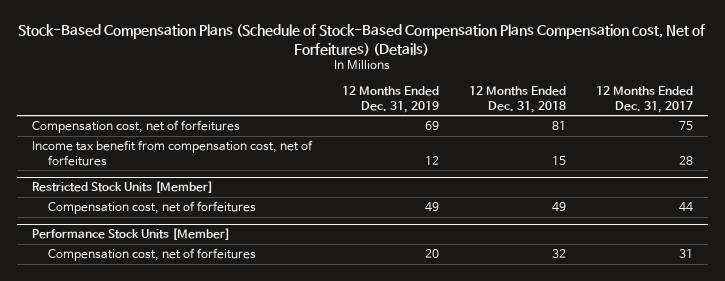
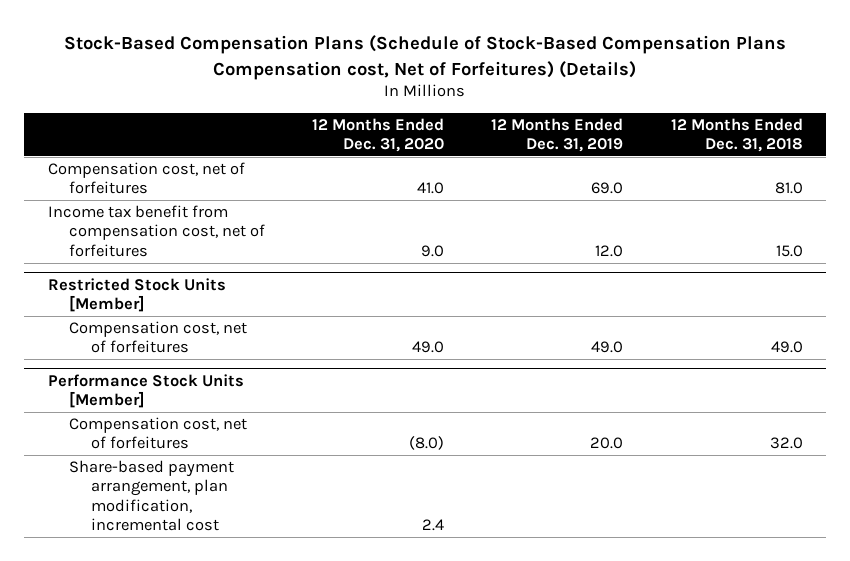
- | 12 Months Ended Dec. 31, 2019 | 12 Months Ended Dec. 31, 2018 | 12 Months Ended Dec. 31, 2017
+ | 12 Months Ended Dec. 31, 2020 | 12 Months Ended Dec. 31, 2019 | 12 Months Ended Dec. 31, 2018
- Compensation cost, net of forfeitures | 69 | 81 | 75
- Income tax benefit from compensation cost, net of forfeitures | 12 | 15 | 28
+ Compensation cost, net of forfeitures | 41.0 | 69.0 | 81.0
+ Income tax benefit from compensation cost, net of forfeitures | 9.0 | 12.0 | 15.0
@ Restricted Stock Units [Member]
- Compensation cost, net of forfeitures | 49 | 49 | 44
+ Compensation cost, net of forfeitures | 49.0 | 49.0 | 49.0
@ Performance Stock Units [Member]
- Compensation cost, net of forfeitures | 20 | 32 | 31
+ Compensation cost, net of forfeitures | (8.0) | 20.0 | 32.0
+ Share-based payment arrangement, plan modification, incremental cost | 2.4 | |

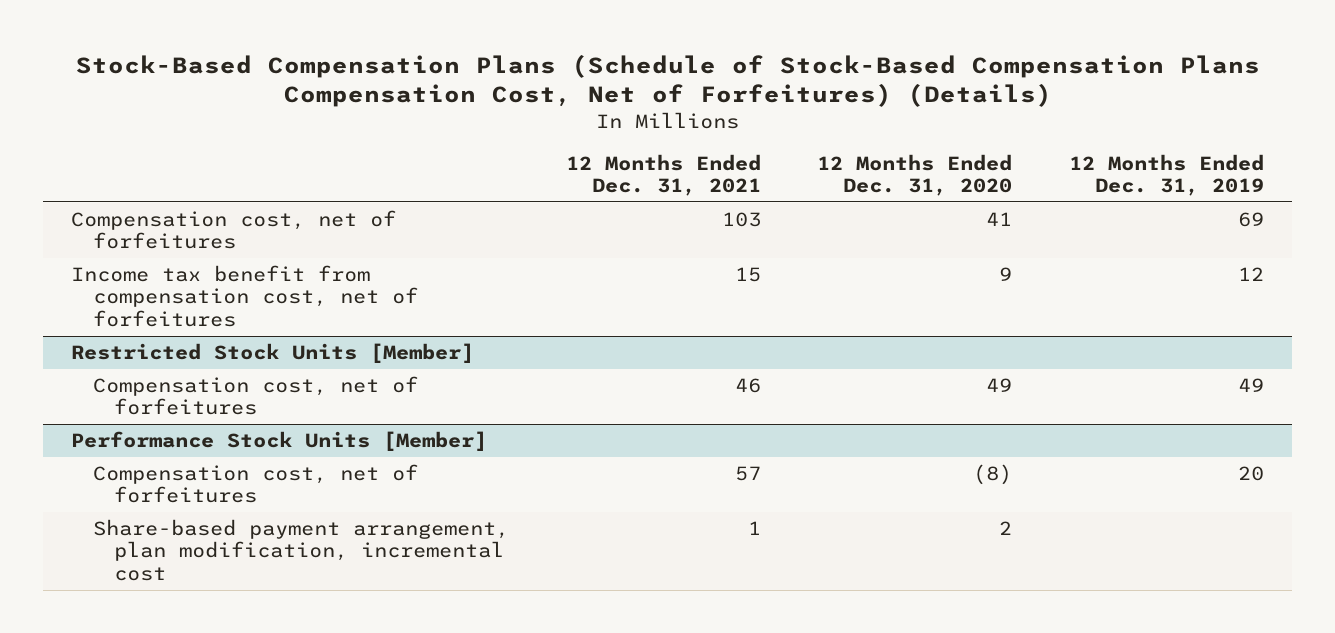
- Stock-Based Compensation Plans (Schedule of Stock-Based Compensation Plans Compensation cost, Net of Forfeitures) (Details)
+ Stock-Based Compensation Plans (Schedule of Stock-Based Compensation Plans Compensation Cost, Net of Forfeitures) (Details)
- | 12 Months Ended Dec. 31, 2020 | 12 Months Ended Dec. 31, 2019 | 12 Months Ended Dec. 31, 2018
+ | 12 Months Ended Dec. 31, 2021 | 12 Months Ended Dec. 31, 2020 | 12 Months Ended Dec. 31, 2019
- Compensation cost, net of forfeitures | 41.0 | 69.0 | 81.0
- Income tax benefit from compensation cost, net of forfeitures | 9.0 | 12.0 | 15.0
+ Compensation cost, net of forfeitures | 103 | 41 | 69
+ Income tax benefit from compensation cost, net of forfeitures | 15 | 9 | 12
@ Restricted Stock Units [Member]
- Compensation cost, net of forfeitures | 49.0 | 49.0 | 49.0
+ Compensation cost, net of forfeitures | 46 | 49 | 49
@ Performance Stock Units [Member]
- Compensation cost, net of forfeitures | (8.0) | 20.0 | 32.0
- Share-based payment arrangement, plan modification, incremental cost | 2.4 | |
+ Compensation cost, net of forfeitures | 57 | (8) | 20
+ Share-based payment arrangement, plan modification, incremental cost | 1 | 2 |

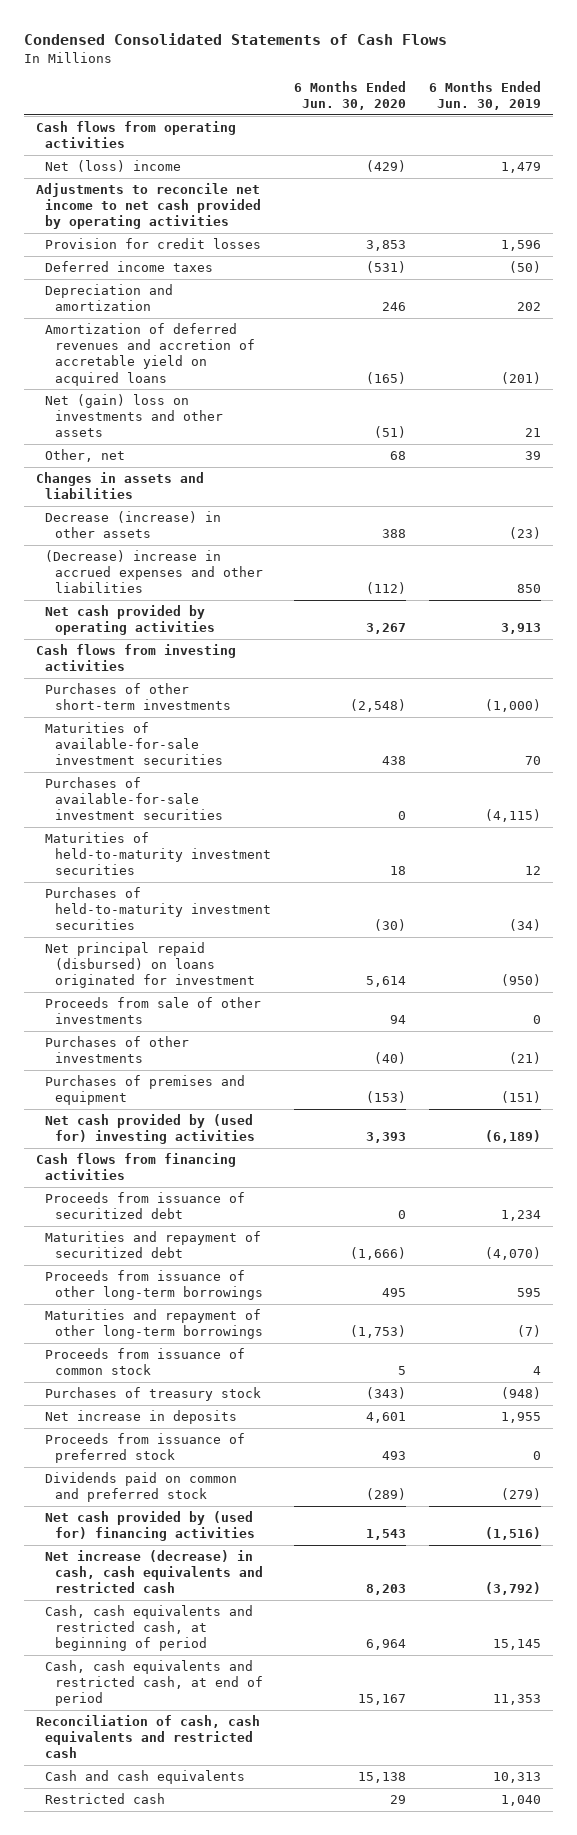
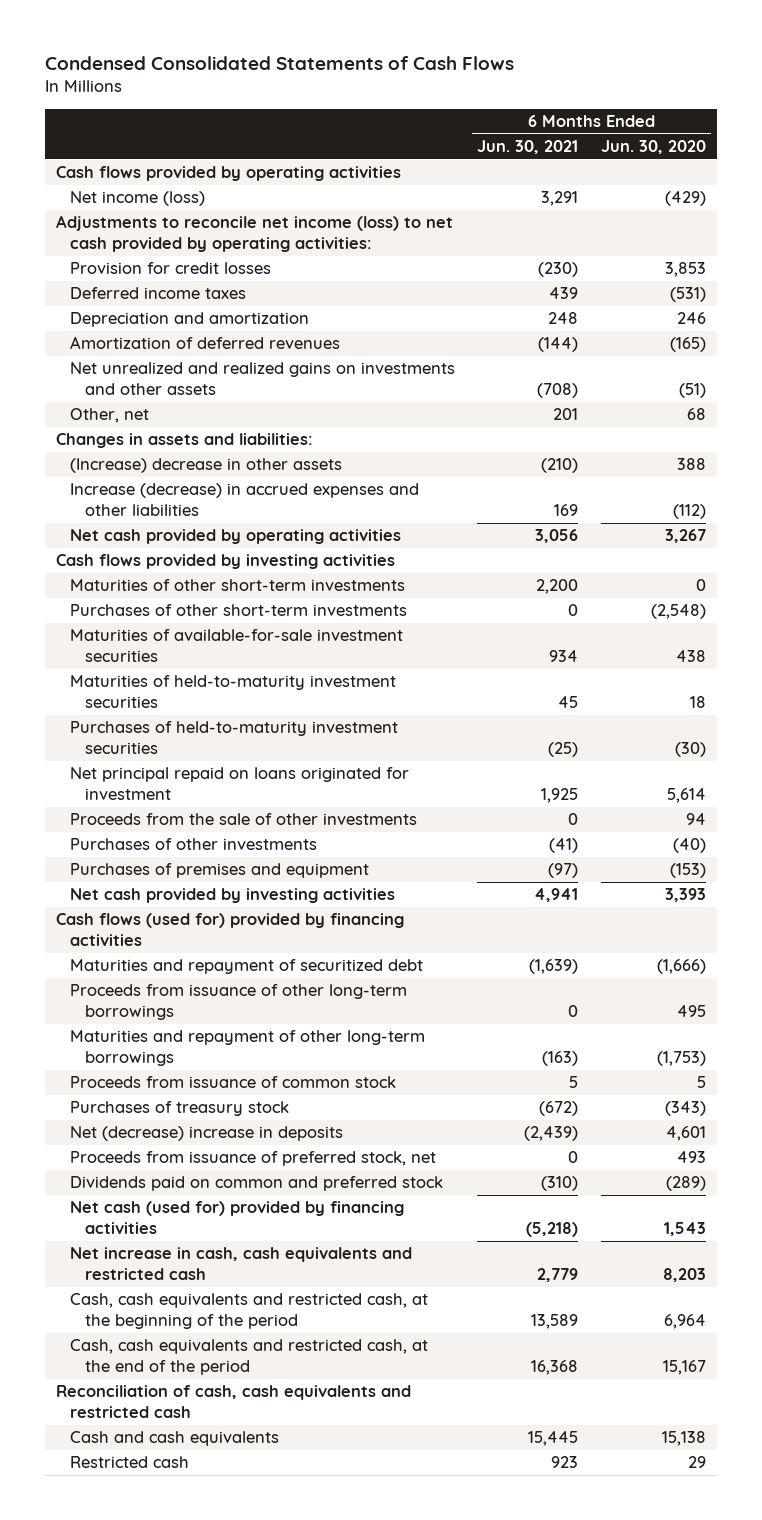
- | 6 Months Ended Jun. 30, 2020 | 6 Months Ended Jun. 30, 2019
+ | 6 Months Ended Jun. 30, 2021 | 6 Months Ended Jun. 30, 2020
- Cash flows from operating activities
- Net (loss) income | (429) | 1,479
- Adjustments to reconcile net income to net cash provided by operating activities
+ Cash flows provided by operating activities
+ Net income (loss) | 3,291 | (429)
+ Adjustments to reconcile net income (loss) to net cash provided by operating activities:
- Amortization of deferred revenues and accretion of accretable yield on acquired loans | (165) | (201)
- Net (gain) loss on investments and other assets | (51) | 21
+ Amortization of deferred revenues | (144) | (165)
+ Net unrealized and realized gains on investments and other assets | (708) | (51)
- Changes in assets and liabilities
- Decrease (increase) in other assets | 388 | (23)
- (Decrease) increase in accrued expenses and other liabilities | (112) | 850
+ Changes in assets and liabilities:
+ (Increase) decrease in other assets | (210) | 388
+ Increase (decrease) in accrued expenses and other liabilities | 169 | (112)
- Cash flows from investing activities
+ Cash flows provided by investing activities
+ Maturities of other short-term investments | 2,200 | 0
- Purchases of available-for-sale investment securities | 0 | (4,115)
- Net principal repaid (disbursed) on loans originated for investment | 5,614 | (950)
- Proceeds from sale of other investments | 94 | 0
+ Net principal repaid on loans originated for investment | 1,925 | 5,614
+ Proceeds from the sale of other investments | 0 | 94
- Net cash provided by (used for) investing activities | 3,393 | (6,189)
- Cash flows from financing activities
- Proceeds from issuance of securitized debt | 0 | 1,234
+ Net cash provided by investing activities | 4,941 | 3,393
+ Cash flows (used for) provided by financing activities
- Net increase in deposits | 4,601 | 1,955
- Proceeds from issuance of preferred stock | 493 | 0
+ Net (decrease) increase in deposits | (2,439) | 4,601
+ Proceeds from issuance of preferred stock, net | 0 | 493
- Net cash provided by (used for) financing activities | 1,543 | (1,516)
- Net increase (decrease) in cash, cash equivalents and restricted cash | 8,203 | (3,792)
- Cash, cash equivalents and restricted cash, at beginning of period | 6,964 | 15,145
- Cash, cash equivalents and restricted cash, at end of period | 15,167 | 11,353
+ Net cash (used for) provided by financing activities | (5,218) | 1,543
+ Net increase in cash, cash equivalents and restricted cash | 2,779 | 8,203
+ Cash, cash equivalents and restricted cash, at the beginning of the period | 13,589 | 6,964
+ Cash, cash equivalents and restricted cash, at the end of the period | 16,368 | 15,167

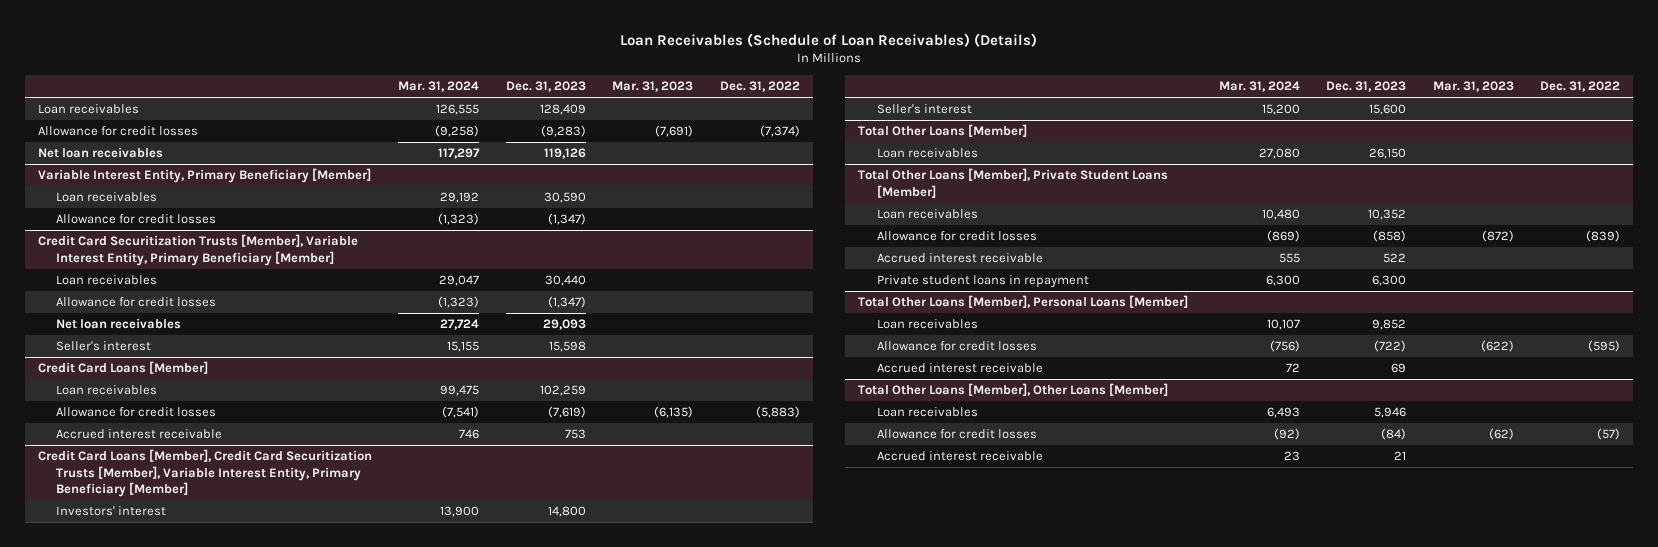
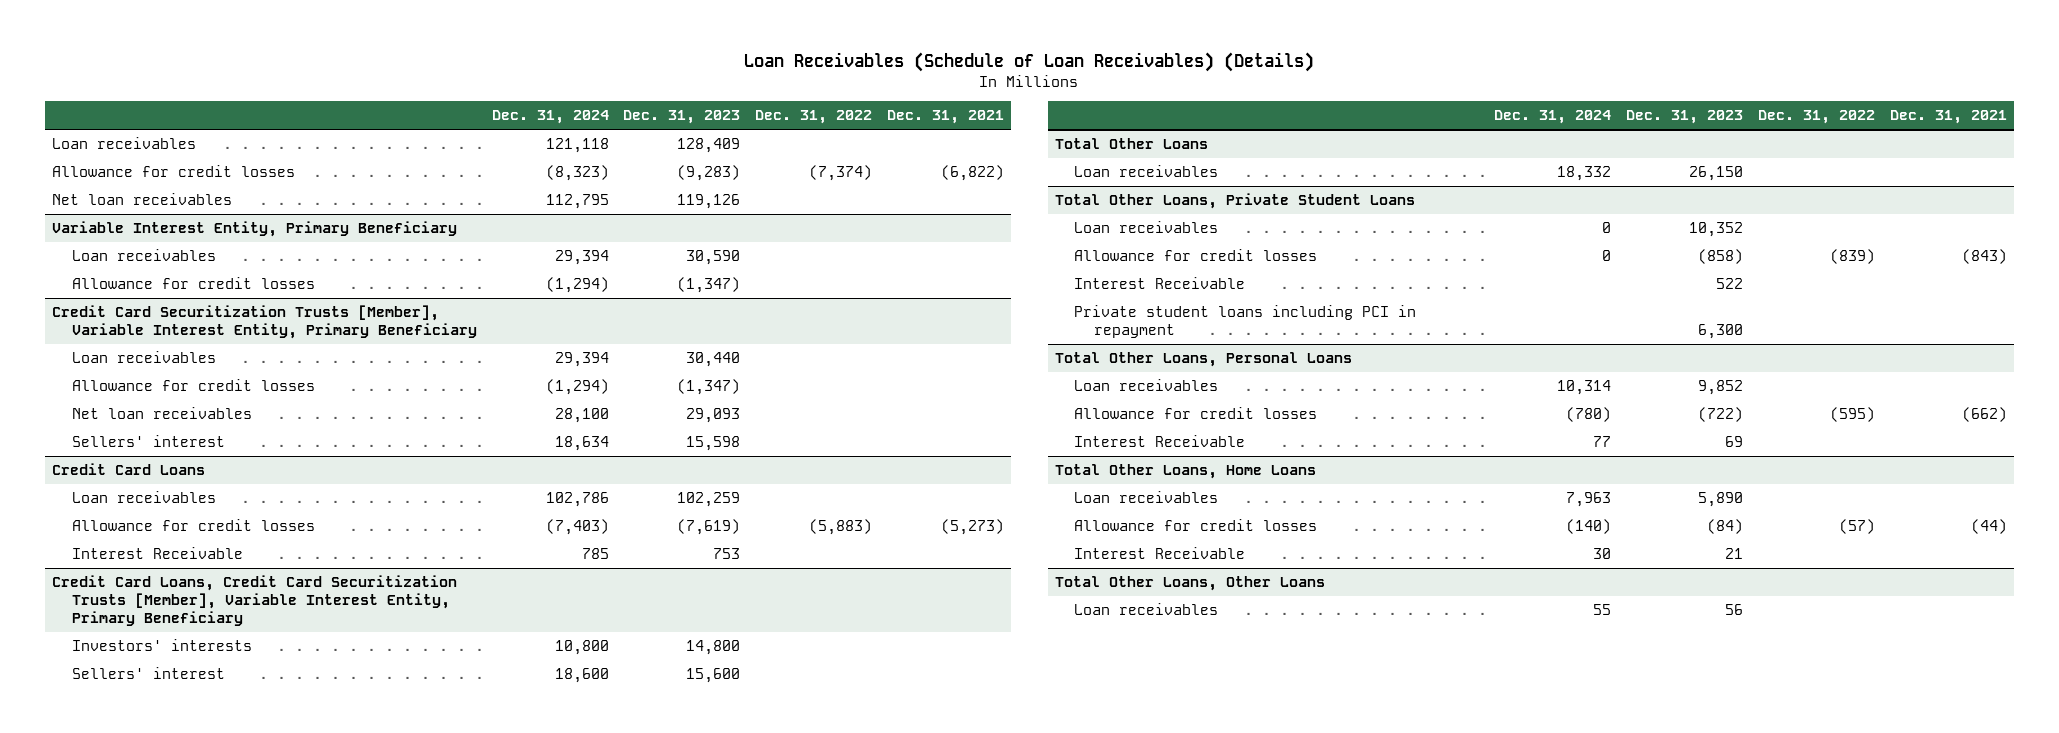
- | Mar. 31, 2024 | Dec. 31, 2023 | Mar. 31, 2023 | Dec. 31, 2022
+ | Dec. 31, 2024 | Dec. 31, 2023 | Dec. 31, 2022 | Dec. 31, 2021
- Variable Interest Entity, Primary Beneficiary [Member]
+ Variable Interest Entity, Primary Beneficiary
- Credit Card Securitization Trusts [Member], Variable Interest Entity, Primary Beneficiary [Member]
+ Credit Card Securitization Trusts [Member], Variable Interest Entity, Primary Beneficiary
- Seller's interest | 15,155 | 15,598 | |
- Credit Card Loans [Member]
+ Sellers' interest | 18,634 | 15,598 | |
+ Credit Card Loans
- Accrued interest receivable | 746 | 753 | |
- Credit Card Loans [Member], Credit Card Securitization Trusts [Member], Variable Interest Entity, Primary Beneficiary [Member]
- Investors' interest | 13,900 | 14,800 | |
- Seller's interest | 15,200 | 15,600 | |
- Total Other Loans [Member]
+ Interest Receivable | 785 | 753 | |
+ Credit Card Loans, Credit Card Securitization Trusts [Member], Variable Interest Entity, Primary Beneficiary
+ Investors' interests | 10,800 | 14,800 | |
+ Sellers' interest | 18,600 | 15,600 | |
+ Total Other Loans
- Total Other Loans [Member], Private Student Loans [Member]
+ Total Other Loans, Private Student Loans
- Accrued interest receivable | 555 | 522 | |
- Private student loans in repayment | 6,300 | 6,300 | |
- Total Other Loans [Member], Personal Loans [Member]
+ Interest Receivable | | 522 | |
+ Private student loans including PCI in repayment | | 6,300 | |
+ Total Other Loans, Personal Loans
- Accrued interest receivable | 72 | 69 | |
- Total Other Loans [Member], Other Loans [Member]
- Loan receivables | 6,493 | 5,946 | |
+ Interest Receivable | 77 | 69 | |
+ Total Other Loans, Home Loans
+ Loan receivables | 7,963 | 5,890 | |
- Accrued interest receivable | 23 | 21 | |
+ Interest Receivable | 30 | 21 | |
+ Total Other Loans, Other Loans
+ Loan receivables | 55 | 56 | |

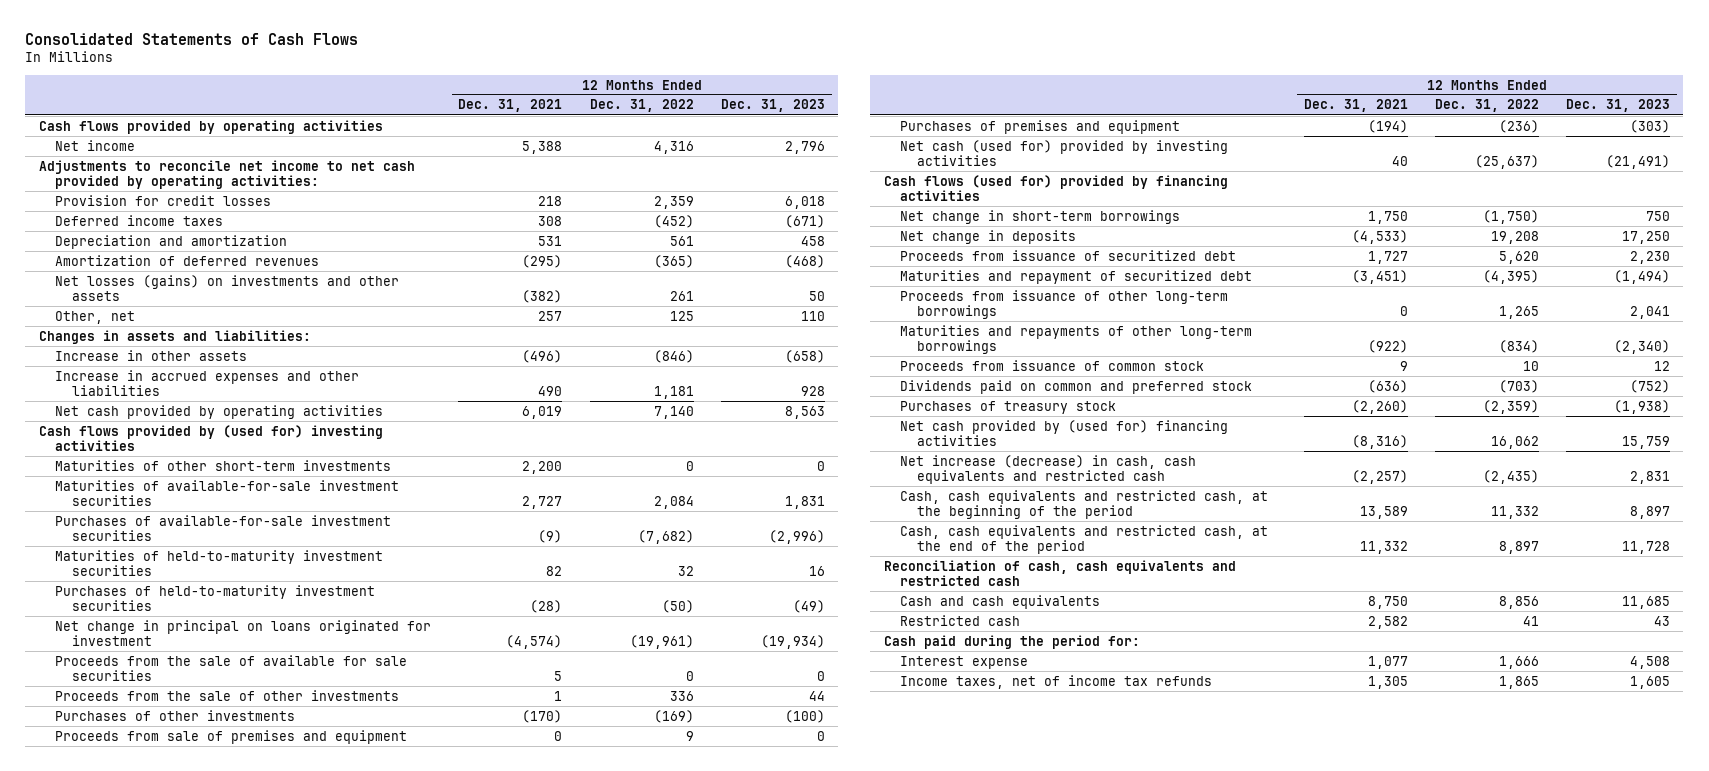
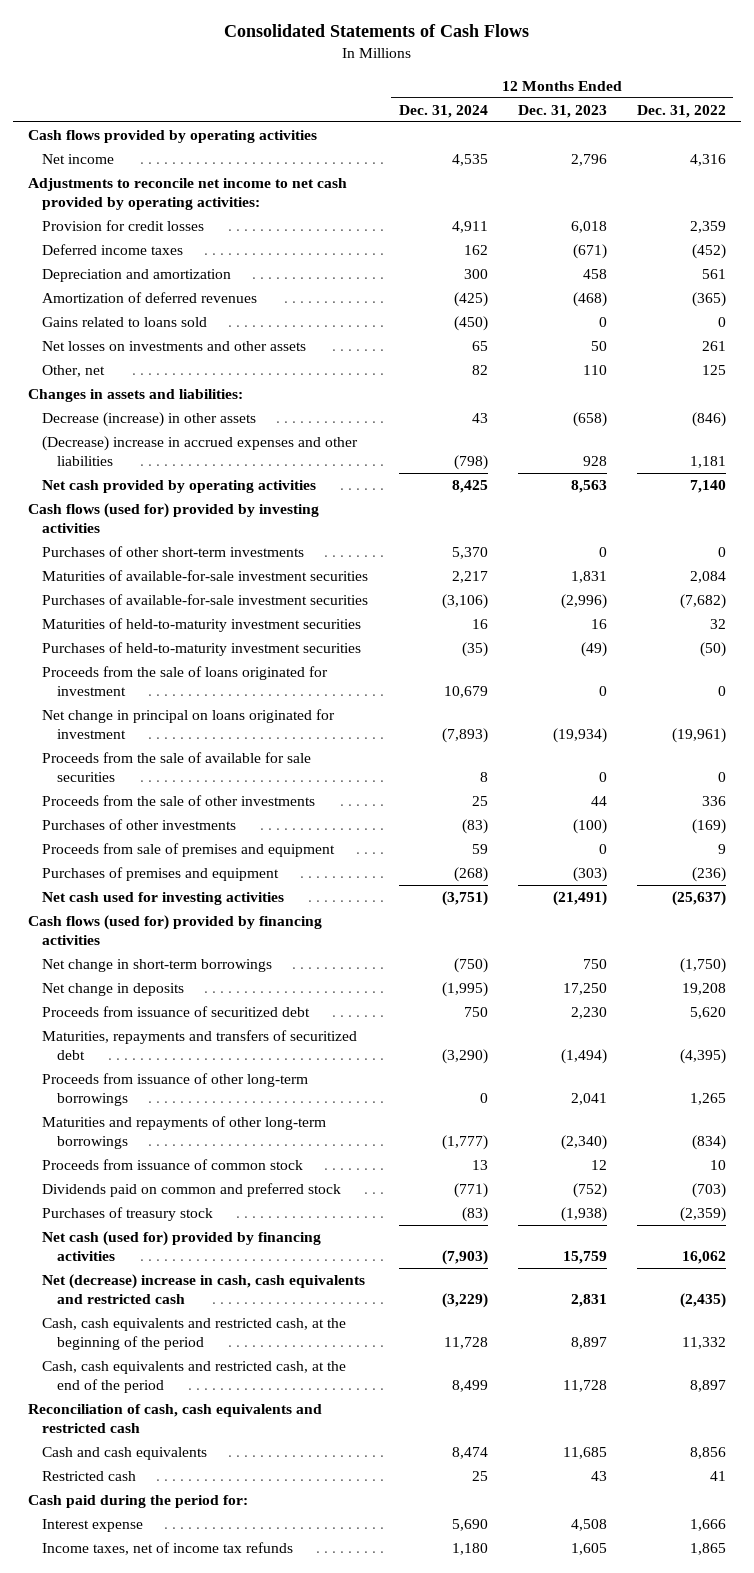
- | 12 Months Ended Dec. 31, 2021 | 12 Months Ended Dec. 31, 2022 | 12 Months Ended Dec. 31, 2023
+ | 12 Months Ended Dec. 31, 2024 | 12 Months Ended Dec. 31, 2023 | 12 Months Ended Dec. 31, 2022
- Net losses (gains) on investments and other assets | (382) | 261 | 50
+ Gains related to loans sold | (450) | 0 | 0
+ Net losses on investments and other assets | 65 | 50 | 261
- Increase in other assets | (496) | (846) | (658)
- Increase in accrued expenses and other liabilities | 490 | 1,181 | 928
+ Decrease (increase) in other assets | 43 | (658) | (846)
+ (Decrease) increase in accrued expenses and other liabilities | (798) | 928 | 1,181
- Cash flows provided by (used for) investing activities
- Maturities of other short-term investments | 2,200 | 0 | 0
+ Cash flows (used for) provided by investing activities
+ Purchases of other short-term investments | 5,370 | 0 | 0
+ Proceeds from the sale of loans originated for investment | 10,679 | 0 | 0
- Net cash (used for) provided by investing activities | 40 | (25,637) | (21,491)
+ Net cash used for investing activities | (3,751) | (21,491) | (25,637)
- Maturities and repayment of securitized debt | (3,451) | (4,395) | (1,494)
+ Maturities, repayments and transfers of securitized debt | (3,290) | (1,494) | (4,395)
- Net cash provided by (used for) financing activities | (8,316) | 16,062 | 15,759
- Net increase (decrease) in cash, cash equivalents and restricted cash | (2,257) | (2,435) | 2,831
+ Net cash (used for) provided by financing activities | (7,903) | 15,759 | 16,062
+ Net (decrease) increase in cash, cash equivalents and restricted cash | (3,229) | 2,831 | (2,435)

